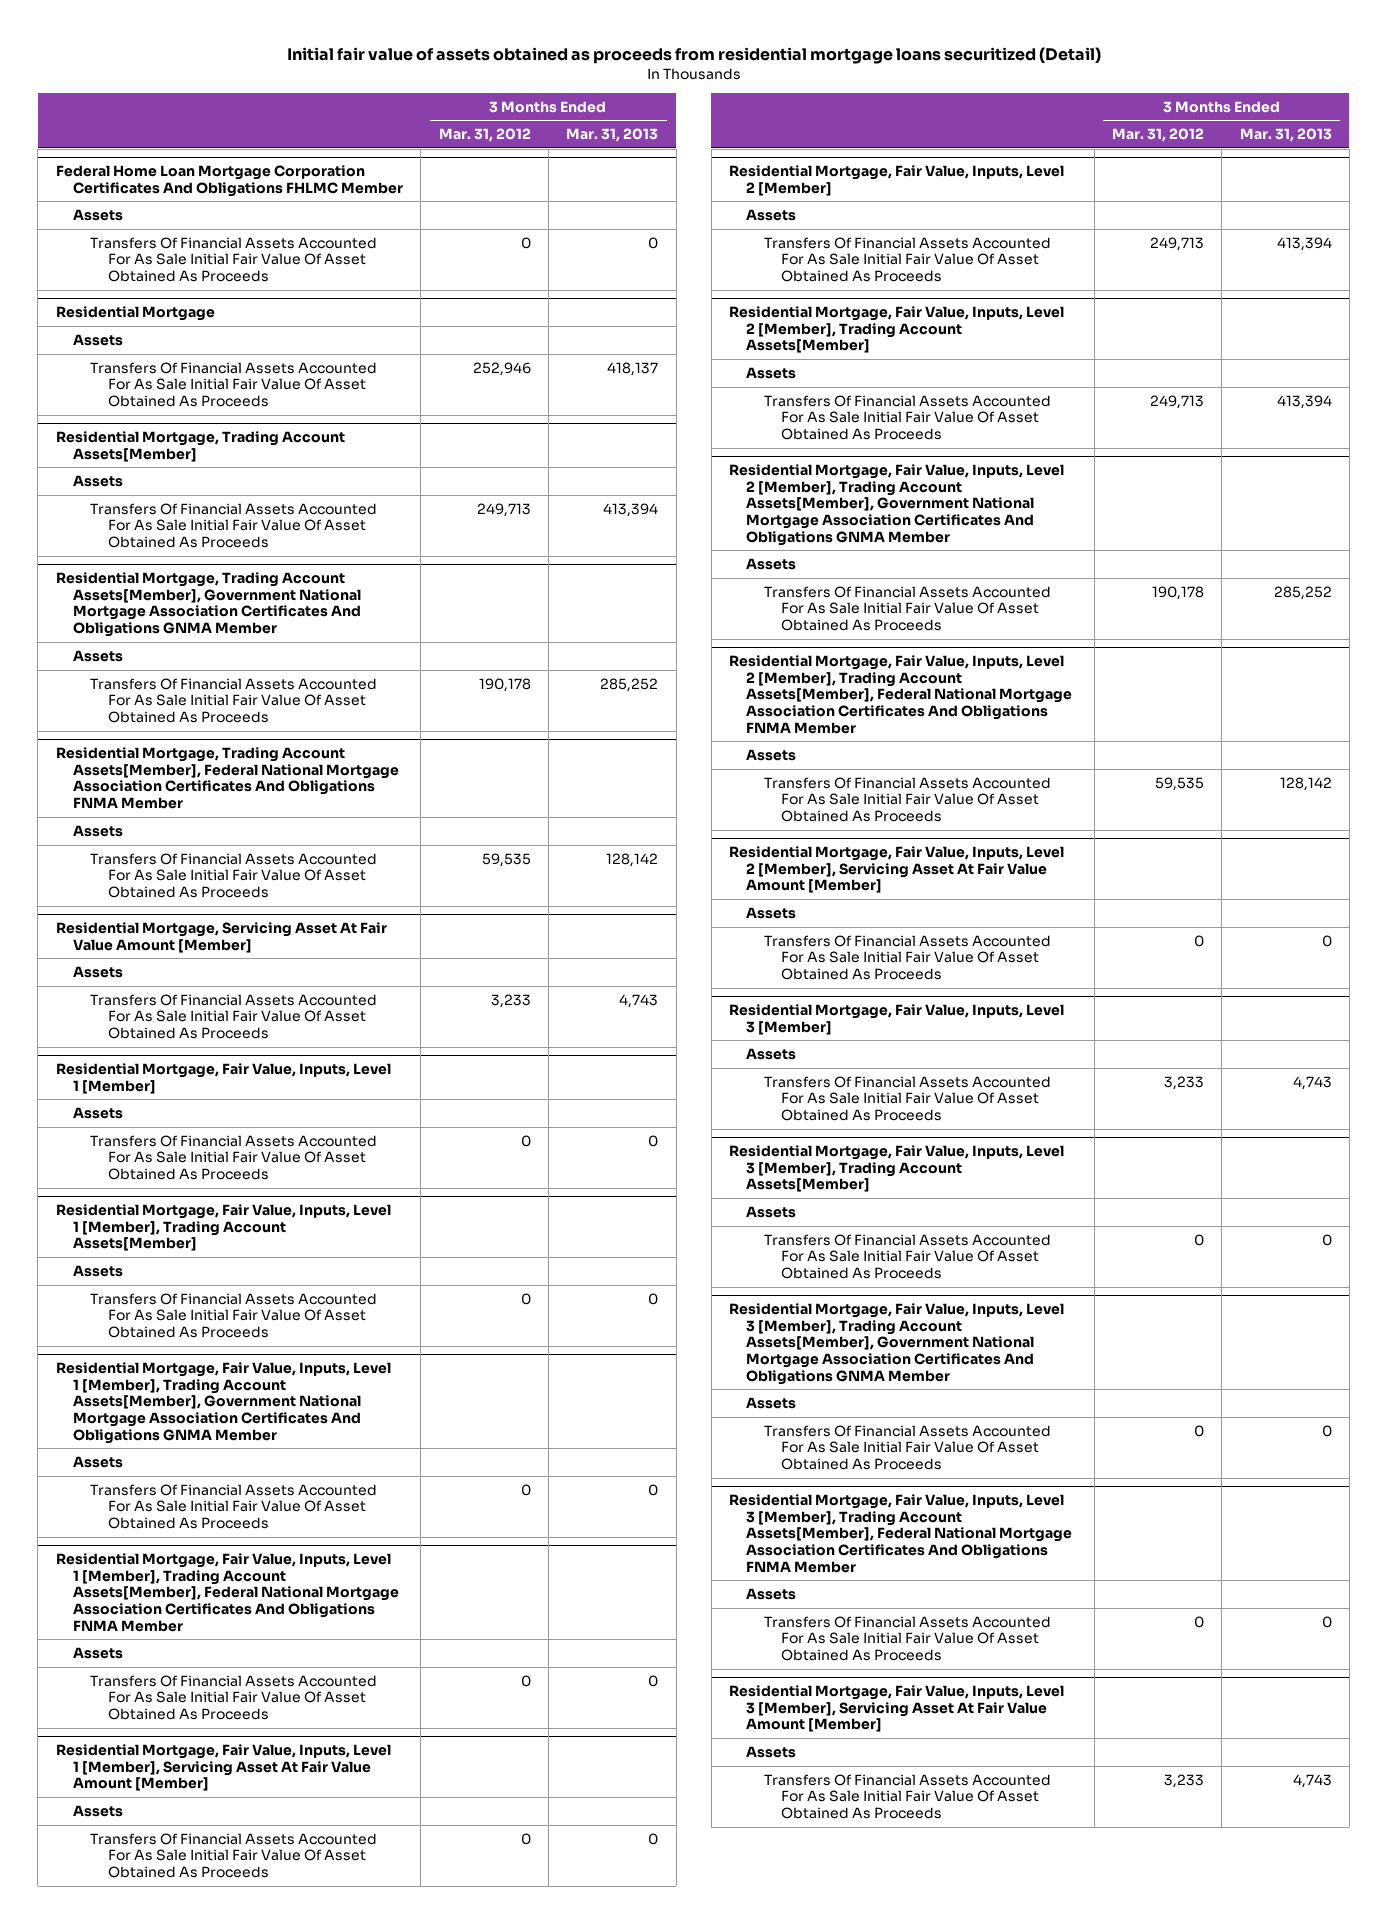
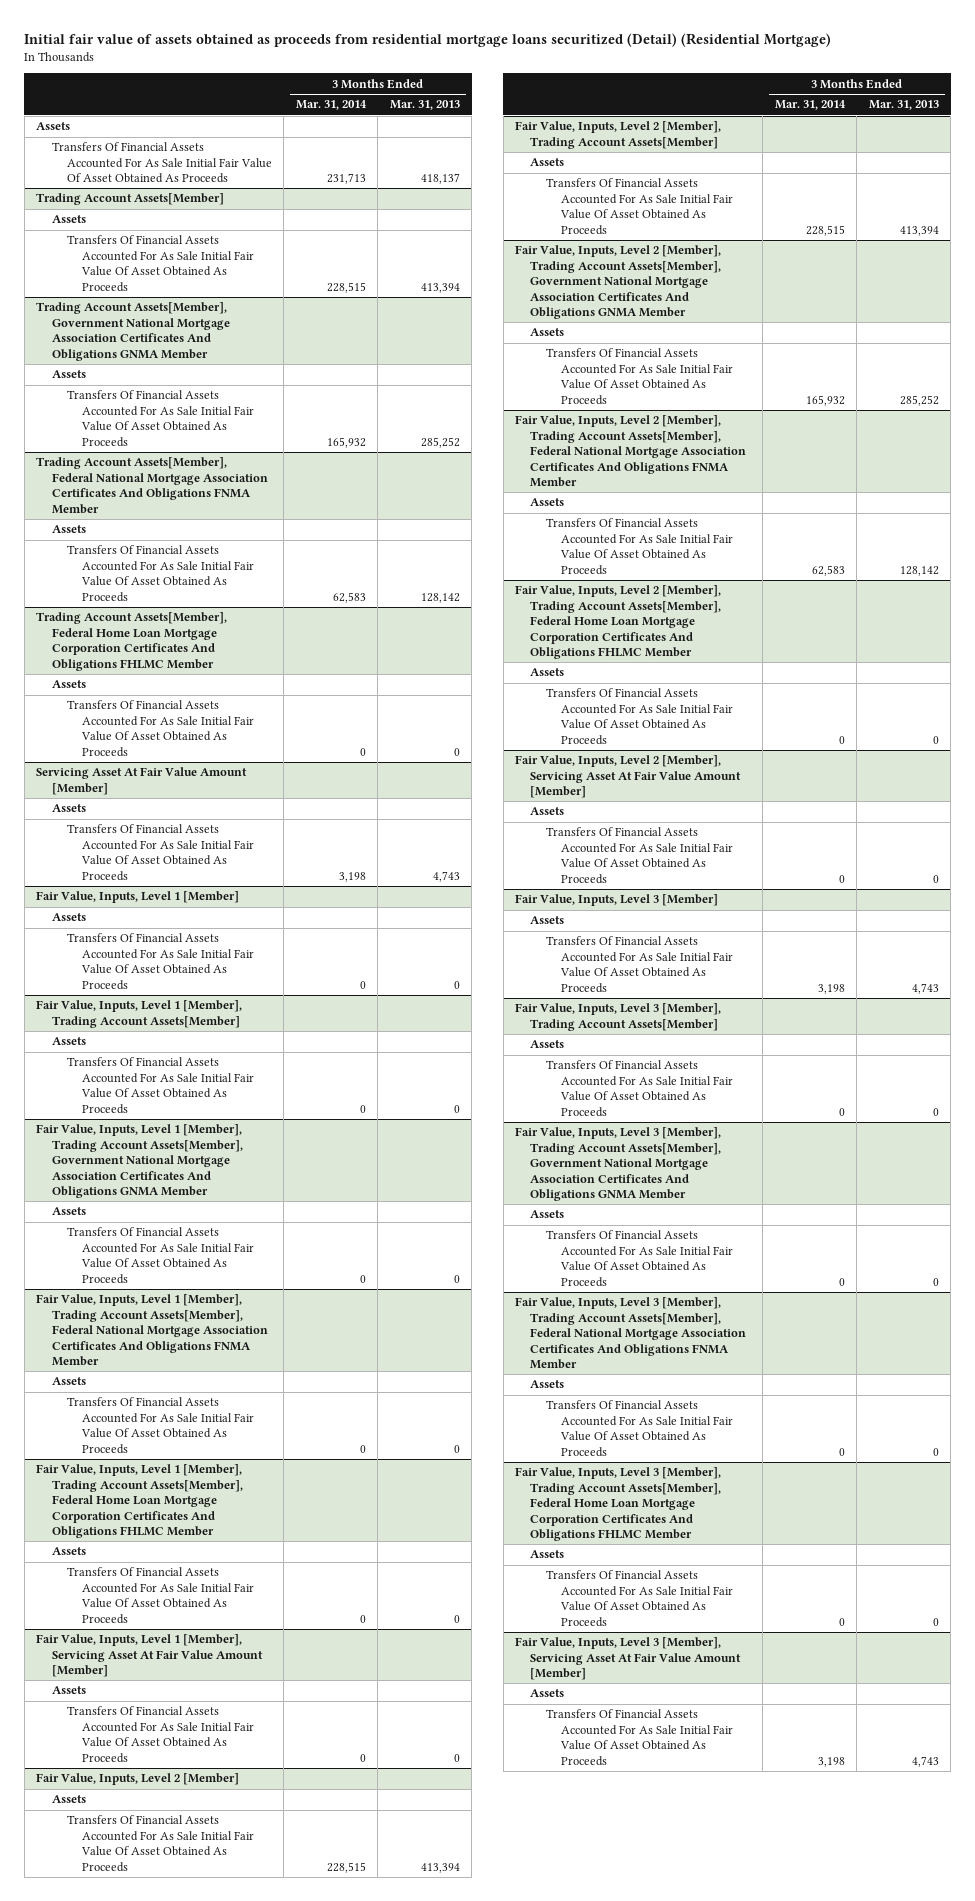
- Initial fair value of assets obtained as proceeds from residential mortgage loans securitized (Detail)
+ Initial fair value of assets obtained as proceeds from residential mortgage loans securitized (Detail) (Residential Mortgage)
- | 3 Months Ended Mar. 31, 2012 | 3 Months Ended Mar. 31, 2013
+ | 3 Months Ended Mar. 31, 2014 | 3 Months Ended Mar. 31, 2013
- Federal Home Loan Mortgage Corporation Certificates And Obligations FHLMC Member
- Transfers Of Financial Assets Accounted For As Sale Initial Fair Value Of Asset Obtained As Proceeds | 0 | 0
- Residential Mortgage
- Assets
- Residential Mortgage, Trading Account Assets[Member]
+ Trading Account Assets[Member]
- Residential Mortgage, Trading Account Assets[Member], Government National Mortgage Association Certificates And Obligations GNMA Member
+ Trading Account Assets[Member], Government National Mortgage Association Certificates And Obligations GNMA Member
- Residential Mortgage, Trading Account Assets[Member], Federal National Mortgage Association Certificates And Obligations FNMA Member
+ Trading Account Assets[Member], Federal National Mortgage Association Certificates And Obligations FNMA Member
- Residential Mortgage, Servicing Asset At Fair Value Amount [Member]
+ Trading Account Assets[Member], Federal Home Loan Mortgage Corporation Certificates And Obligations FHLMC Member
+ Transfers Of Financial Assets Accounted For As Sale Initial Fair Value Of Asset Obtained As Proceeds | 0 | 0
+ Servicing Asset At Fair Value Amount [Member]
+ Assets
- Residential Mortgage, Fair Value, Inputs, Level 1 [Member]
+ Fair Value, Inputs, Level 1 [Member]
- Residential Mortgage, Fair Value, Inputs, Level 1 [Member], Trading Account Assets[Member]
+ Fair Value, Inputs, Level 1 [Member], Trading Account Assets[Member]
- Residential Mortgage, Fair Value, Inputs, Level 1 [Member], Trading Account Assets[Member], Government National Mortgage Association Certificates And Obligations GNMA Member
+ Fair Value, Inputs, Level 1 [Member], Trading Account Assets[Member], Government National Mortgage Association Certificates And Obligations GNMA Member
- Residential Mortgage, Fair Value, Inputs, Level 1 [Member], Trading Account Assets[Member], Federal National Mortgage Association Certificates And Obligations FNMA Member
+ Fair Value, Inputs, Level 1 [Member], Trading Account Assets[Member], Federal National Mortgage Association Certificates And Obligations FNMA Member
- Residential Mortgage, Fair Value, Inputs, Level 1 [Member], Servicing Asset At Fair Value Amount [Member]
+ Fair Value, Inputs, Level 1 [Member], Trading Account Assets[Member], Federal Home Loan Mortgage Corporation Certificates And Obligations FHLMC Member
- Residential Mortgage, Fair Value, Inputs, Level 2 [Member]
+ Fair Value, Inputs, Level 1 [Member], Servicing Asset At Fair Value Amount [Member]
+ Transfers Of Financial Assets Accounted For As Sale Initial Fair Value Of Asset Obtained As Proceeds | 0 | 0
+ Fair Value, Inputs, Level 2 [Member]
+ Assets
- Residential Mortgage, Fair Value, Inputs, Level 2 [Member], Trading Account Assets[Member]
+ Fair Value, Inputs, Level 2 [Member], Trading Account Assets[Member]
- Residential Mortgage, Fair Value, Inputs, Level 2 [Member], Trading Account Assets[Member], Government National Mortgage Association Certificates And Obligations GNMA Member
+ Fair Value, Inputs, Level 2 [Member], Trading Account Assets[Member], Government National Mortgage Association Certificates And Obligations GNMA Member
- Residential Mortgage, Fair Value, Inputs, Level 2 [Member], Trading Account Assets[Member], Federal National Mortgage Association Certificates And Obligations FNMA Member
+ Fair Value, Inputs, Level 2 [Member], Trading Account Assets[Member], Federal National Mortgage Association Certificates And Obligations FNMA Member
- Residential Mortgage, Fair Value, Inputs, Level 2 [Member], Servicing Asset At Fair Value Amount [Member]
+ Fair Value, Inputs, Level 2 [Member], Trading Account Assets[Member], Federal Home Loan Mortgage Corporation Certificates And Obligations FHLMC Member
- Residential Mortgage, Fair Value, Inputs, Level 3 [Member]
+ Fair Value, Inputs, Level 2 [Member], Servicing Asset At Fair Value Amount [Member]
+ Transfers Of Financial Assets Accounted For As Sale Initial Fair Value Of Asset Obtained As Proceeds | 0 | 0
+ Fair Value, Inputs, Level 3 [Member]
+ Assets
- Residential Mortgage, Fair Value, Inputs, Level 3 [Member], Trading Account Assets[Member]
+ Fair Value, Inputs, Level 3 [Member], Trading Account Assets[Member]
- Residential Mortgage, Fair Value, Inputs, Level 3 [Member], Trading Account Assets[Member], Government National Mortgage Association Certificates And Obligations GNMA Member
+ Fair Value, Inputs, Level 3 [Member], Trading Account Assets[Member], Government National Mortgage Association Certificates And Obligations GNMA Member
- Residential Mortgage, Fair Value, Inputs, Level 3 [Member], Trading Account Assets[Member], Federal National Mortgage Association Certificates And Obligations FNMA Member
+ Fair Value, Inputs, Level 3 [Member], Trading Account Assets[Member], Federal National Mortgage Association Certificates And Obligations FNMA Member
- Residential Mortgage, Fair Value, Inputs, Level 3 [Member], Servicing Asset At Fair Value Amount [Member]
+ Fair Value, Inputs, Level 3 [Member], Trading Account Assets[Member], Federal Home Loan Mortgage Corporation Certificates And Obligations FHLMC Member
+ Transfers Of Financial Assets Accounted For As Sale Initial Fair Value Of Asset Obtained As Proceeds | 0 | 0
+ Fair Value, Inputs, Level 3 [Member], Servicing Asset At Fair Value Amount [Member]
+ Assets

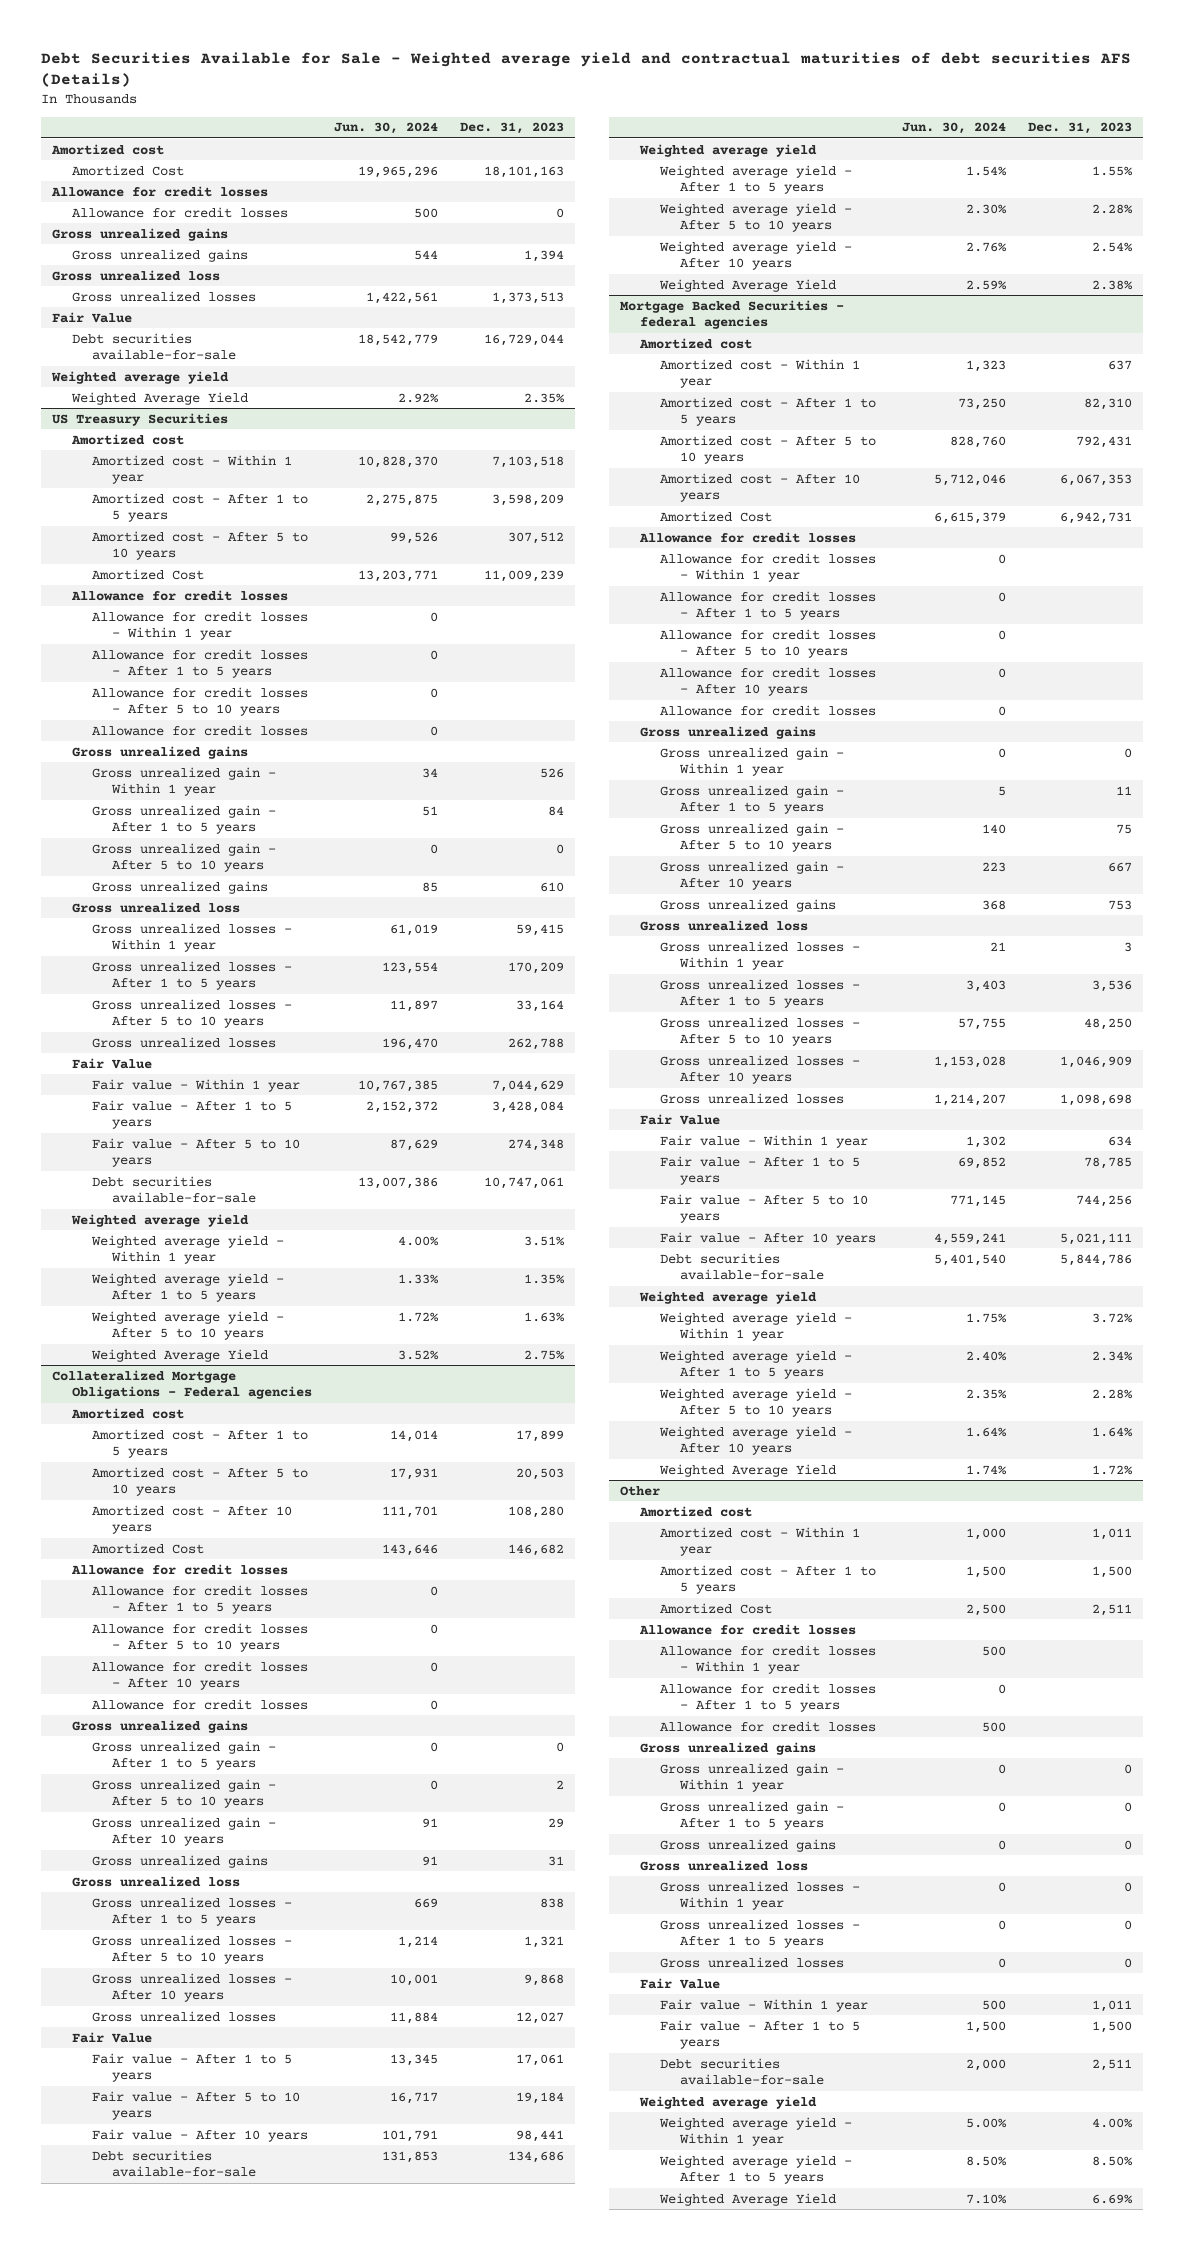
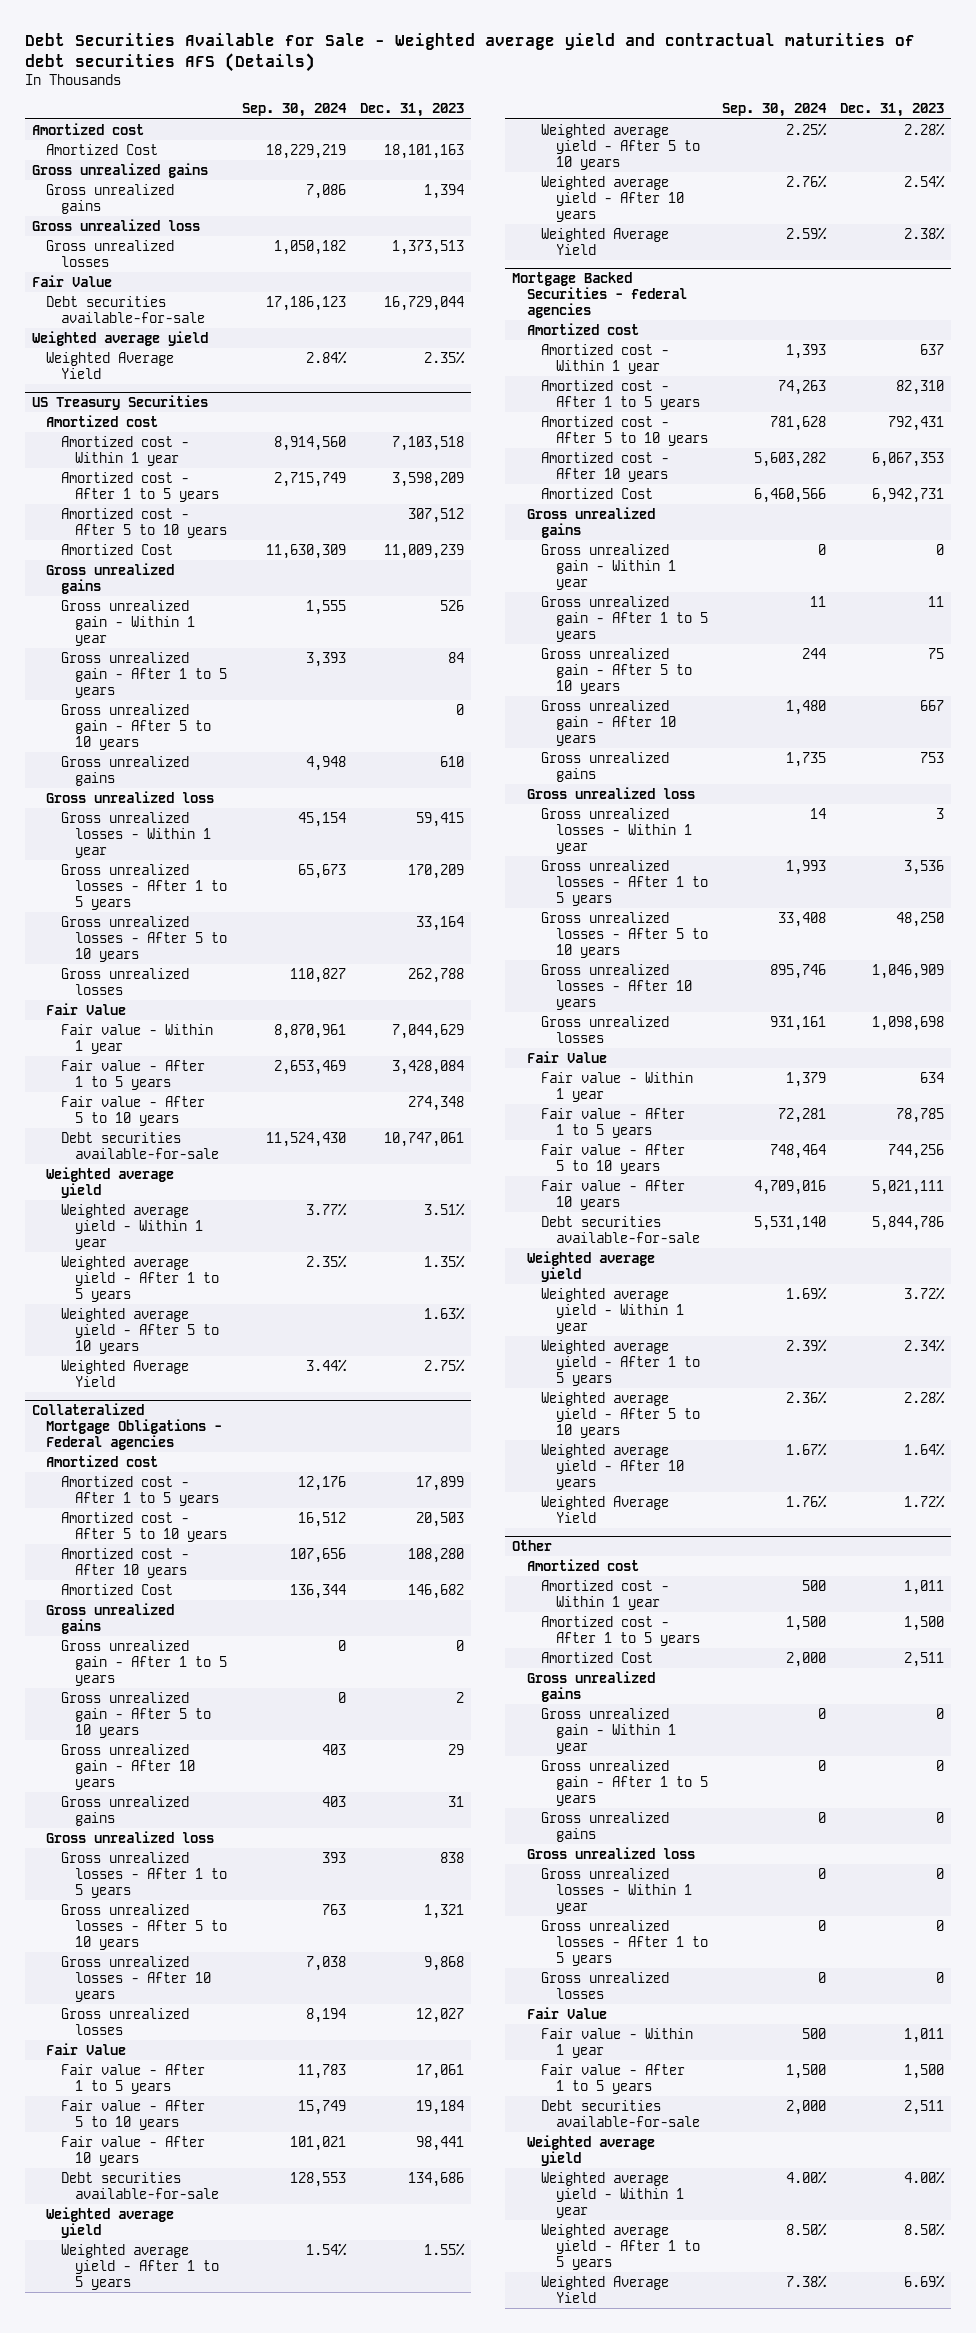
- | Jun. 30, 2024 | Dec. 31, 2023
+ | Sep. 30, 2024 | Dec. 31, 2023
- Allowance for credit losses
- Allowance for credit losses | 500 | 0
@ US Treasury Securities
- Allowance for credit losses
- Allowance for credit losses - Within 1 year | 0 |
- Allowance for credit losses - After 1 to 5 years | 0 |
- Allowance for credit losses - After 5 to 10 years | 0 |
- Allowance for credit losses | 0 |
@ Collateralized Mortgage Obligations - Federal agencies
- Allowance for credit losses
- Allowance for credit losses - After 1 to 5 years | 0 |
- Allowance for credit losses - After 5 to 10 years | 0 |
- Allowance for credit losses - After 10 years | 0 |
- Allowance for credit losses | 0 |
@ Mortgage Backed Securities - federal agencies
- Allowance for credit losses
- Allowance for credit losses - Within 1 year | 0 |
- Allowance for credit losses - After 1 to 5 years | 0 |
- Allowance for credit losses - After 5 to 10 years | 0 |
- Allowance for credit losses - After 10 years | 0 |
- Allowance for credit losses | 0 |
@ Other
- Allowance for credit losses
- Allowance for credit losses - Within 1 year | 500 |
- Allowance for credit losses - After 1 to 5 years | 0 |
- Allowance for credit losses | 500 |

